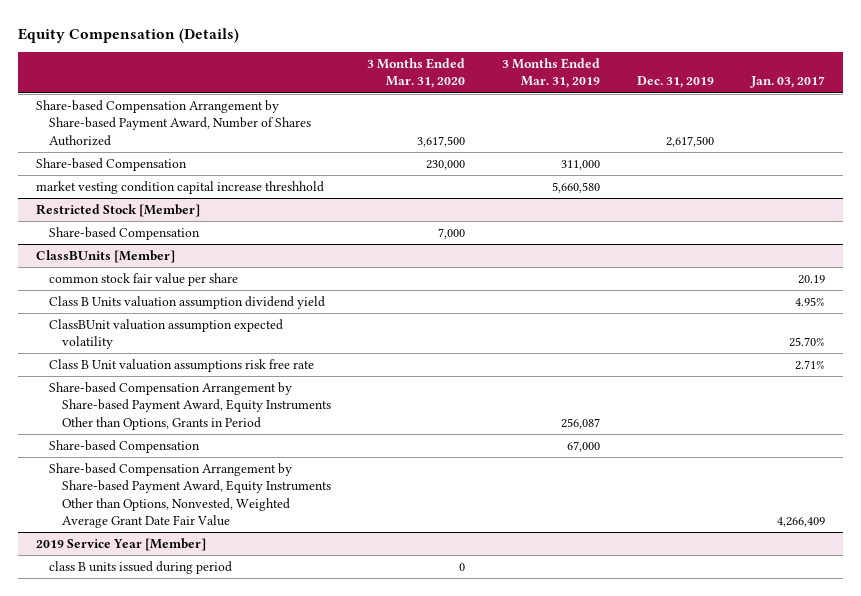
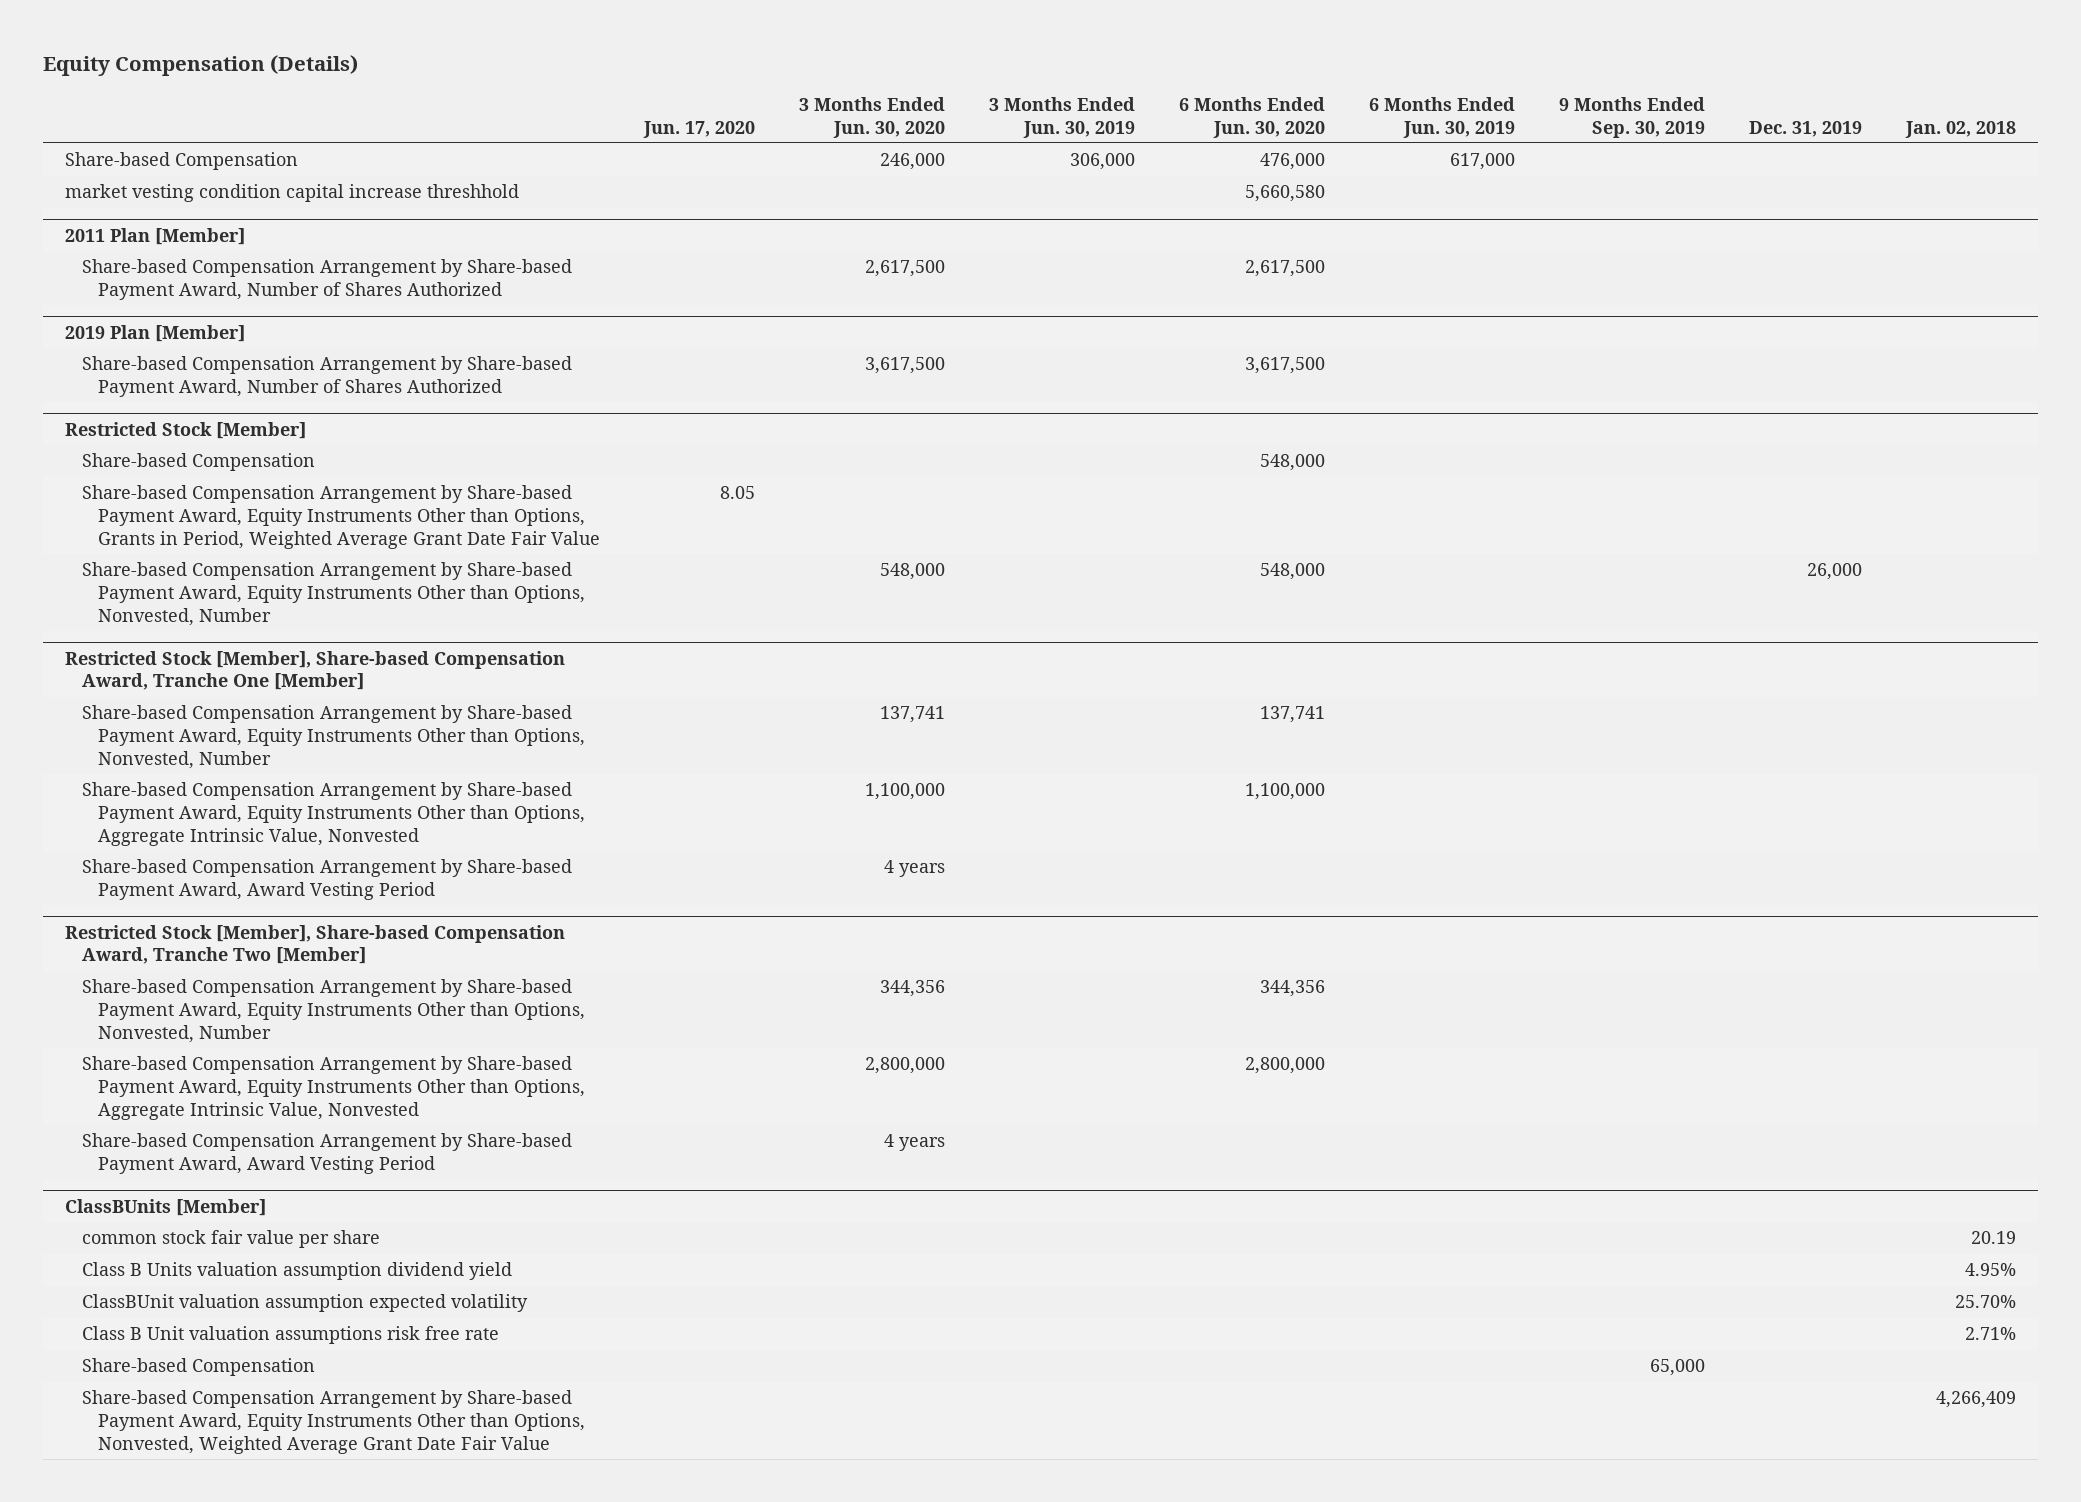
- | 3 Months Ended Mar. 31, 2020 | 3 Months Ended Mar. 31, 2019 | Dec. 31, 2019 | Jan. 03, 2017
+ | Jun. 17, 2020 | 3 Months Ended Jun. 30, 2020 | 3 Months Ended Jun. 30, 2019 | 6 Months Ended Jun. 30, 2020 | 6 Months Ended Jun. 30, 2019 | 9 Months Ended Sep. 30, 2019 | Dec. 31, 2019 | Jan. 02, 2018
- Share-based Compensation Arrangement by Share-based Payment Award, Number of Shares Authorized | 3,617,500 | | 2,617,500 |
+ 2011 Plan [Member]
+ Share-based Compensation Arrangement by Share-based Payment Award, Number of Shares Authorized | | 2,617,500 | | 2,617,500 | | | |
+ 2019 Plan [Member]
+ Share-based Compensation Arrangement by Share-based Payment Award, Number of Shares Authorized | | 3,617,500 | | 3,617,500 | | | |
@ Restricted Stock [Member]
+ Share-based Compensation Arrangement by Share-based Payment Award, Equity Instruments Other than Options, Grants in Period, Weighted Average Grant Date Fair Value | 8.05 | | | | | | |
+ Share-based Compensation Arrangement by Share-based Payment Award, Equity Instruments Other than Options, Nonvested, Number | | 548,000 | | 548,000 | | | 26,000 |
+ Restricted Stock [Member], Share-based Compensation Award, Tranche One [Member]
+ Share-based Compensation Arrangement by Share-based Payment Award, Equity Instruments Other than Options, Nonvested, Number | | 137,741 | | 137,741 | | | |
+ Share-based Compensation Arrangement by Share-based Payment Award, Equity Instruments Other than Options, Aggregate Intrinsic Value, Nonvested | | 1,100,000 | | 1,100,000 | | | |
+ Share-based Compensation Arrangement by Share-based Payment Award, Award Vesting Period | | 4 years | | | | | |
+ Restricted Stock [Member], Share-based Compensation Award, Tranche Two [Member]
+ Share-based Compensation Arrangement by Share-based Payment Award, Equity Instruments Other than Options, Nonvested, Number | | 344,356 | | 344,356 | | | |
+ Share-based Compensation Arrangement by Share-based Payment Award, Equity Instruments Other than Options, Aggregate Intrinsic Value, Nonvested | | 2,800,000 | | 2,800,000 | | | |
+ Share-based Compensation Arrangement by Share-based Payment Award, Award Vesting Period | | 4 years | | | | | |
@ ClassBUnits [Member]
- Share-based Compensation Arrangement by Share-based Payment Award, Equity Instruments Other than Options, Grants in Period | | 256,087 | |
- 2019 Service Year [Member]
- class B units issued during period | 0 | | |

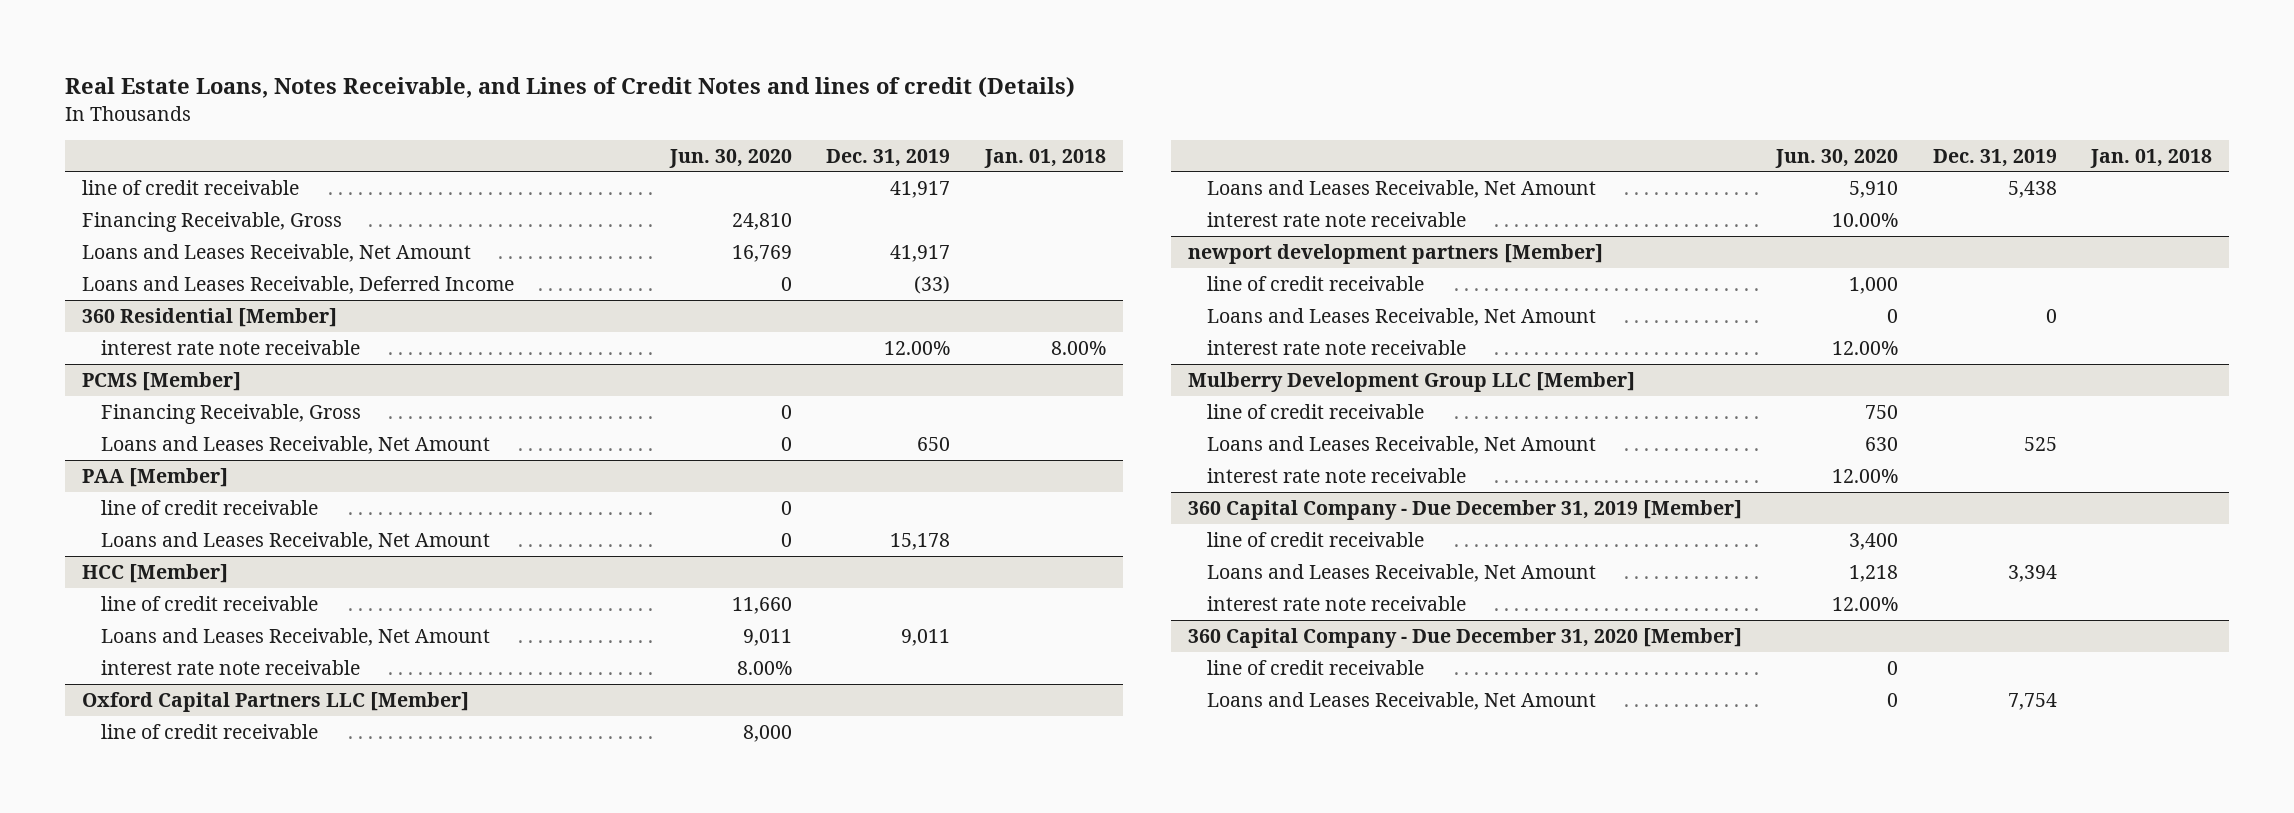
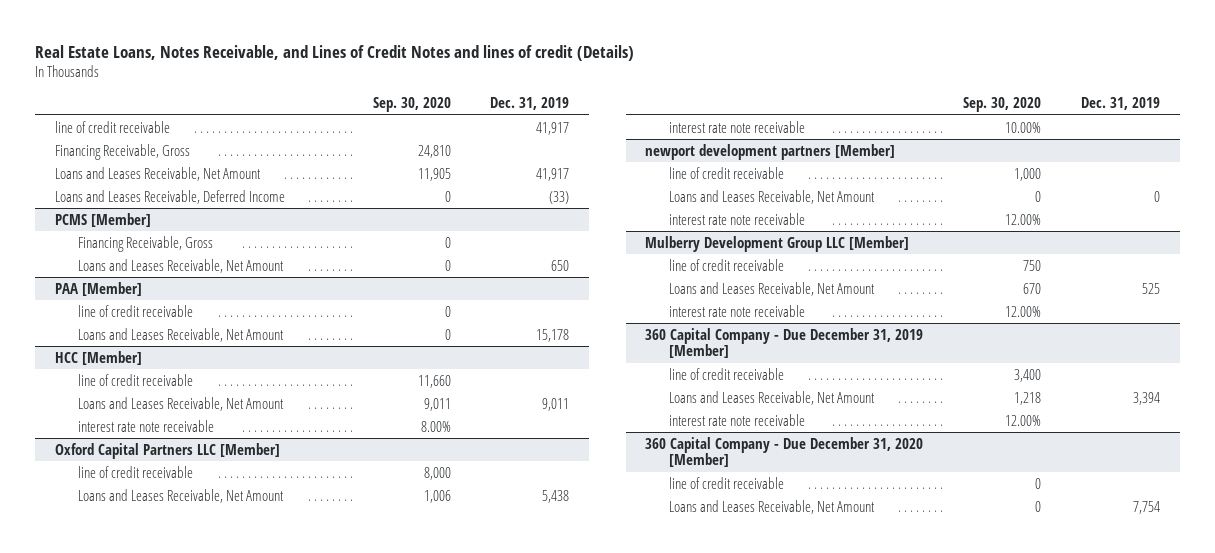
- | Jun. 30, 2020 | Dec. 31, 2019 | Jan. 01, 2018
+ | Sep. 30, 2020 | Dec. 31, 2019
- 360 Residential [Member]
- interest rate note receivable | | 12.00% | 8.00%

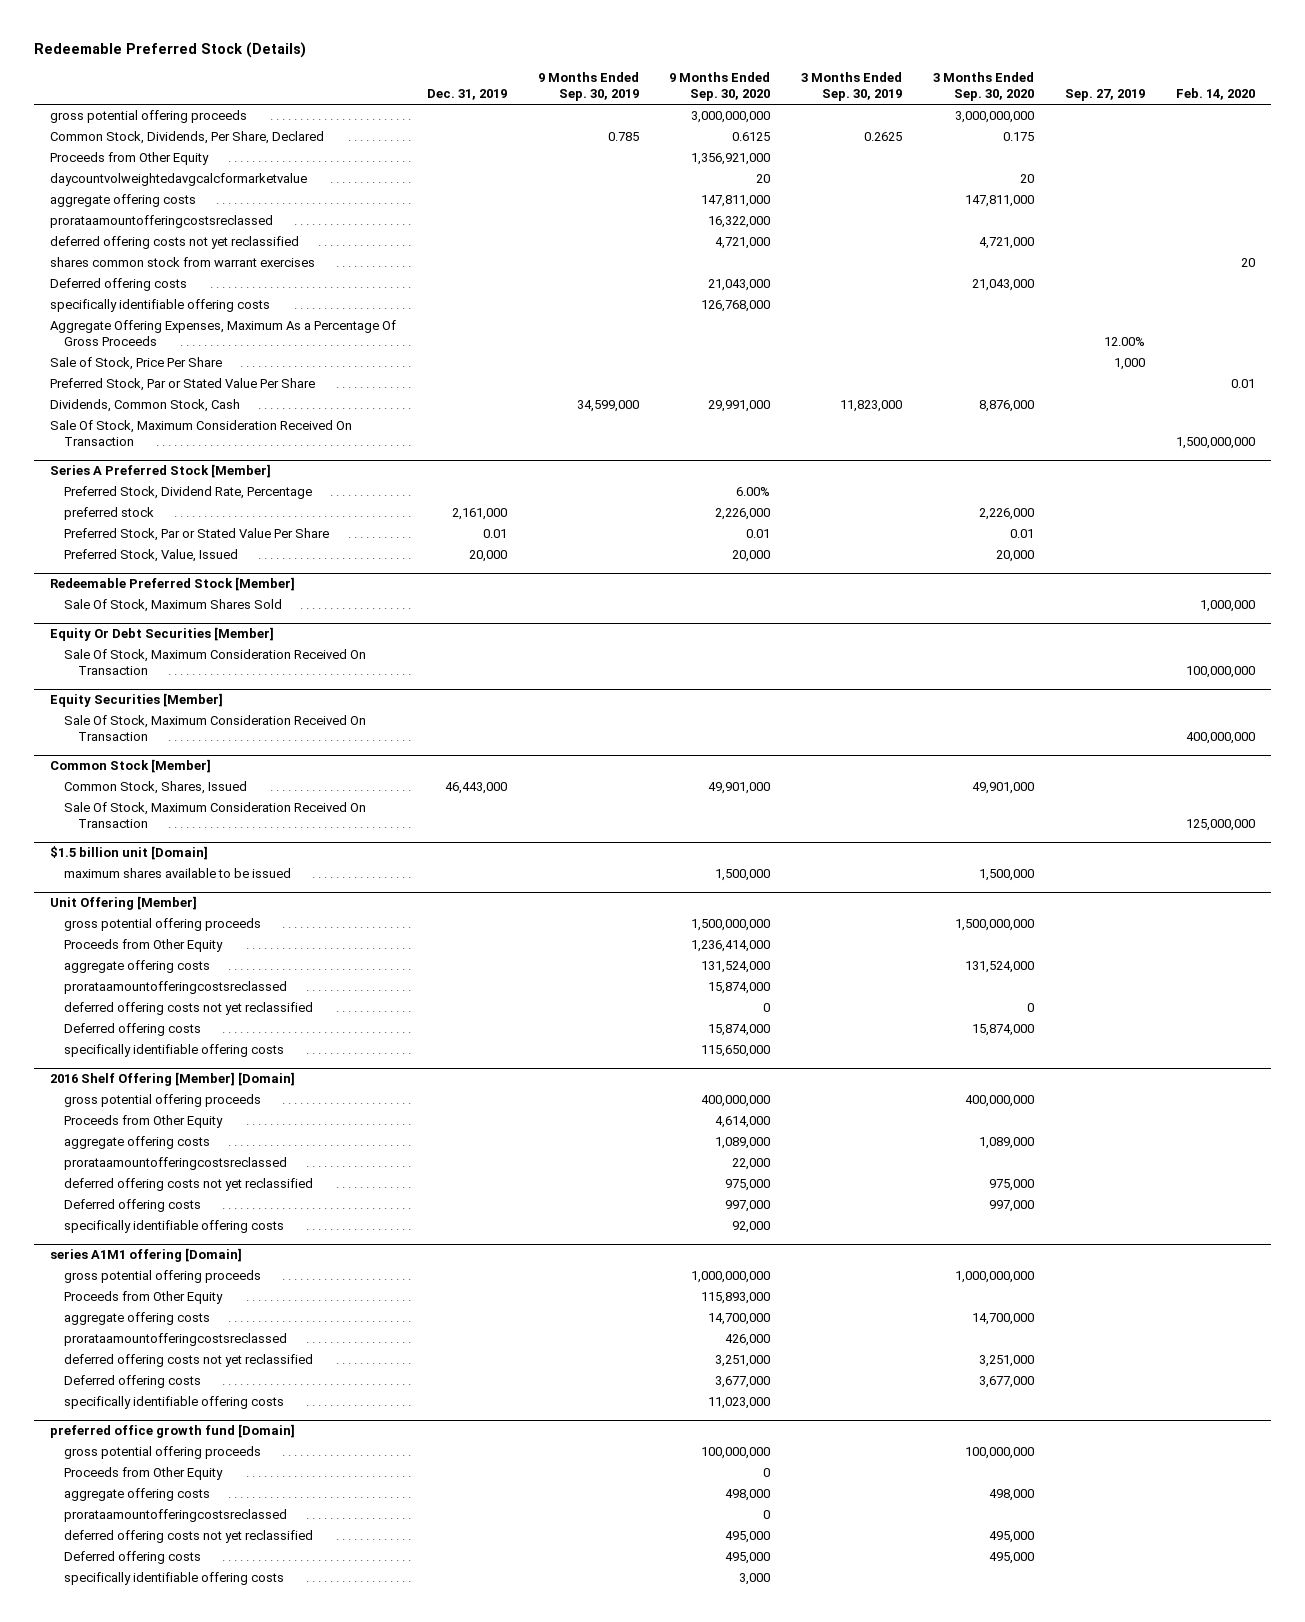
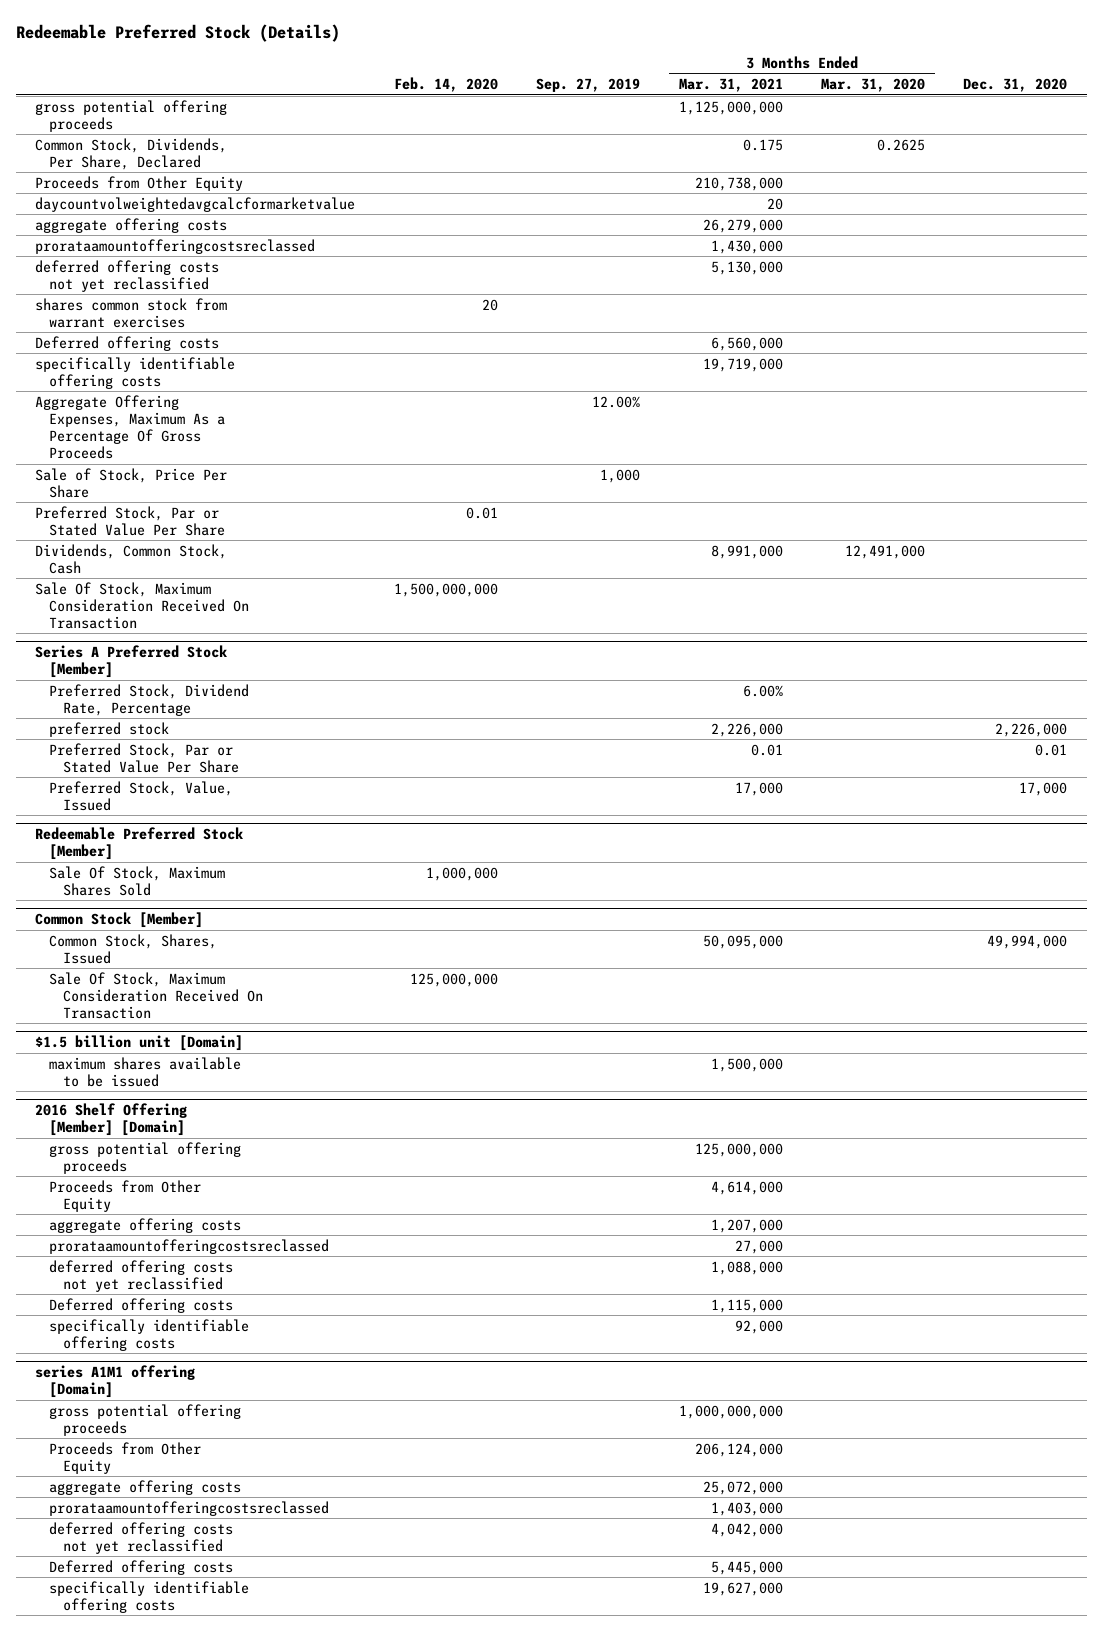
- | Dec. 31, 2019 | 9 Months Ended Sep. 30, 2019 | 9 Months Ended Sep. 30, 2020 | 3 Months Ended Sep. 30, 2019 | 3 Months Ended Sep. 30, 2020 | Sep. 27, 2019 | Feb. 14, 2020
+ | Feb. 14, 2020 | Sep. 27, 2019 | 3 Months Ended Mar. 31, 2021 | 3 Months Ended Mar. 31, 2020 | Dec. 31, 2020
- Equity Or Debt Securities [Member]
- Sale Of Stock, Maximum Consideration Received On Transaction | | | | | | | 100,000,000
- Equity Securities [Member]
- Sale Of Stock, Maximum Consideration Received On Transaction | | | | | | | 400,000,000
- Unit Offering [Member]
- gross potential offering proceeds | | | 1,500,000,000 | | 1,500,000,000 | |
- Proceeds from Other Equity | | | 1,236,414,000 | | | |
- aggregate offering costs | | | 131,524,000 | | 131,524,000 | |
- prorataamountofferingcostsreclassed | | | 15,874,000 | | | |
- deferred offering costs not yet reclassified | | | 0 | | 0 | |
- Deferred offering costs | | | 15,874,000 | | 15,874,000 | |
- specifically identifiable offering costs | | | 115,650,000 | | | |
- preferred office growth fund [Domain]
- gross potential offering proceeds | | | 100,000,000 | | 100,000,000 | |
- Proceeds from Other Equity | | | 0 | | | |
- aggregate offering costs | | | 498,000 | | 498,000 | |
- prorataamountofferingcostsreclassed | | | 0 | | | |
- deferred offering costs not yet reclassified | | | 495,000 | | 495,000 | |
- Deferred offering costs | | | 495,000 | | 495,000 | |
- specifically identifiable offering costs | | | 3,000 | | | |

